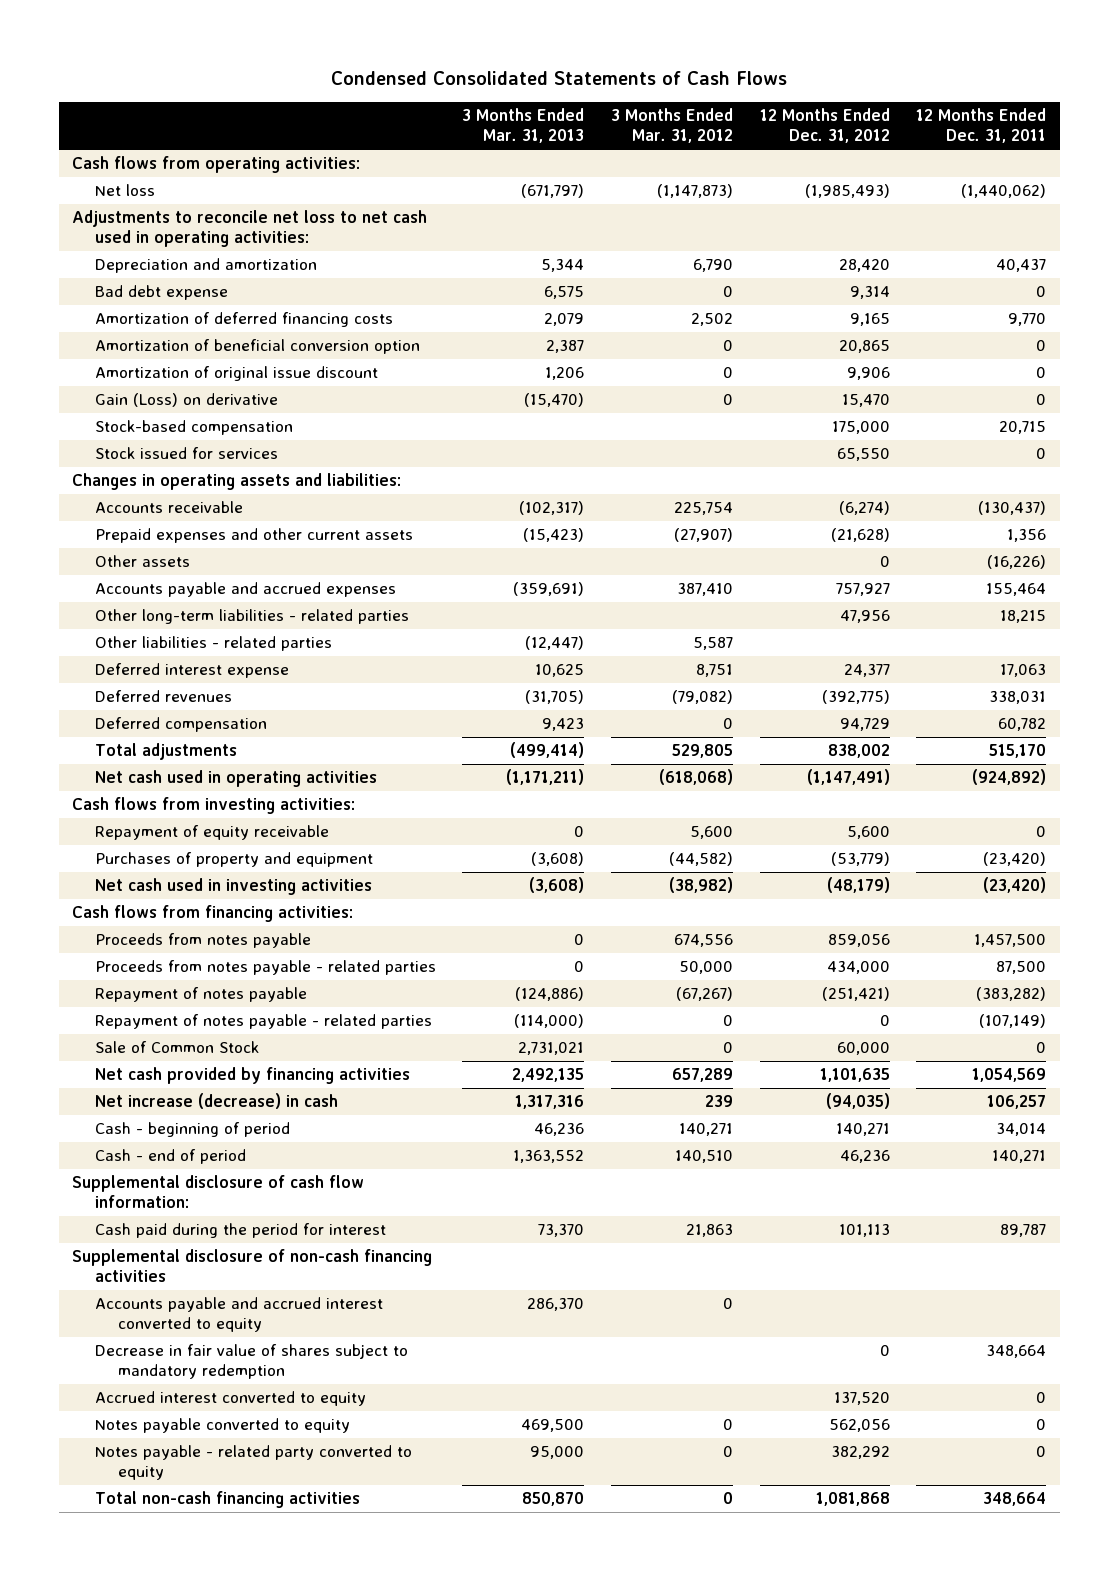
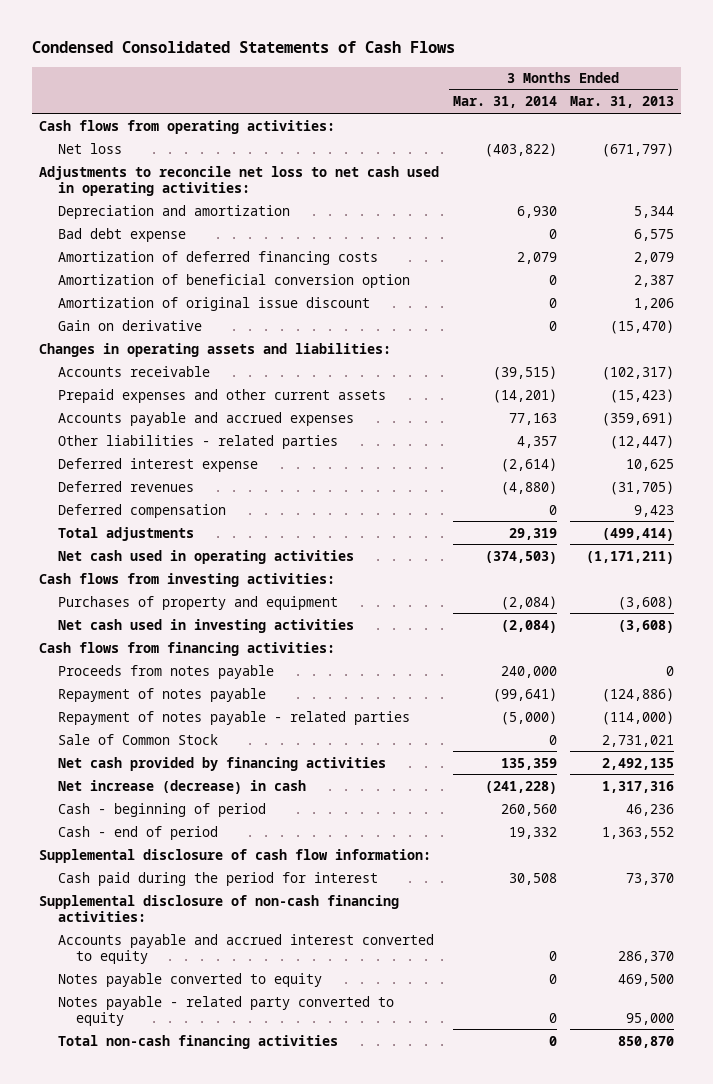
- | 3 Months Ended Mar. 31, 2013 | 3 Months Ended Mar. 31, 2012 | 12 Months Ended Dec. 31, 2012 | 12 Months Ended Dec. 31, 2011
+ | 3 Months Ended Mar. 31, 2014 | 3 Months Ended Mar. 31, 2013
- Gain (Loss) on derivative | (15,470) | 0 | 15,470 | 0
- Stock-based compensation | | | 175,000 | 20,715
- Stock issued for services | | | 65,550 | 0
+ Gain on derivative | 0 | (15,470)
- Other assets | | | 0 | (16,226)
- Other long-term liabilities - related parties | | | 47,956 | 18,215
- Repayment of equity receivable | 0 | 5,600 | 5,600 | 0
- Proceeds from notes payable - related parties | 0 | 50,000 | 434,000 | 87,500
- Supplemental disclosure of non-cash financing activities
+ Supplemental disclosure of non-cash financing activities:
- Decrease in fair value of shares subject to mandatory redemption | | | 0 | 348,664
- Accrued interest converted to equity | | | 137,520 | 0

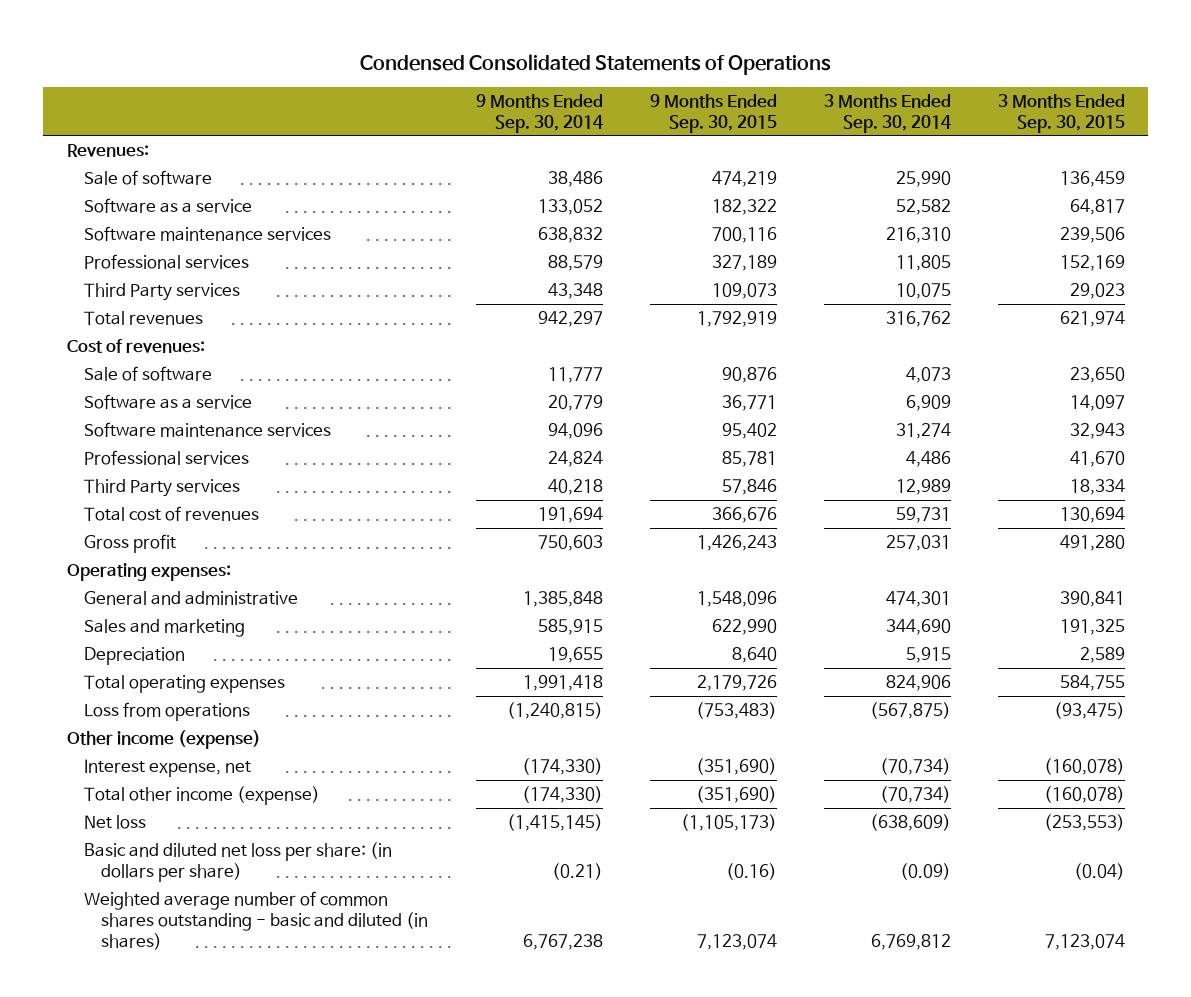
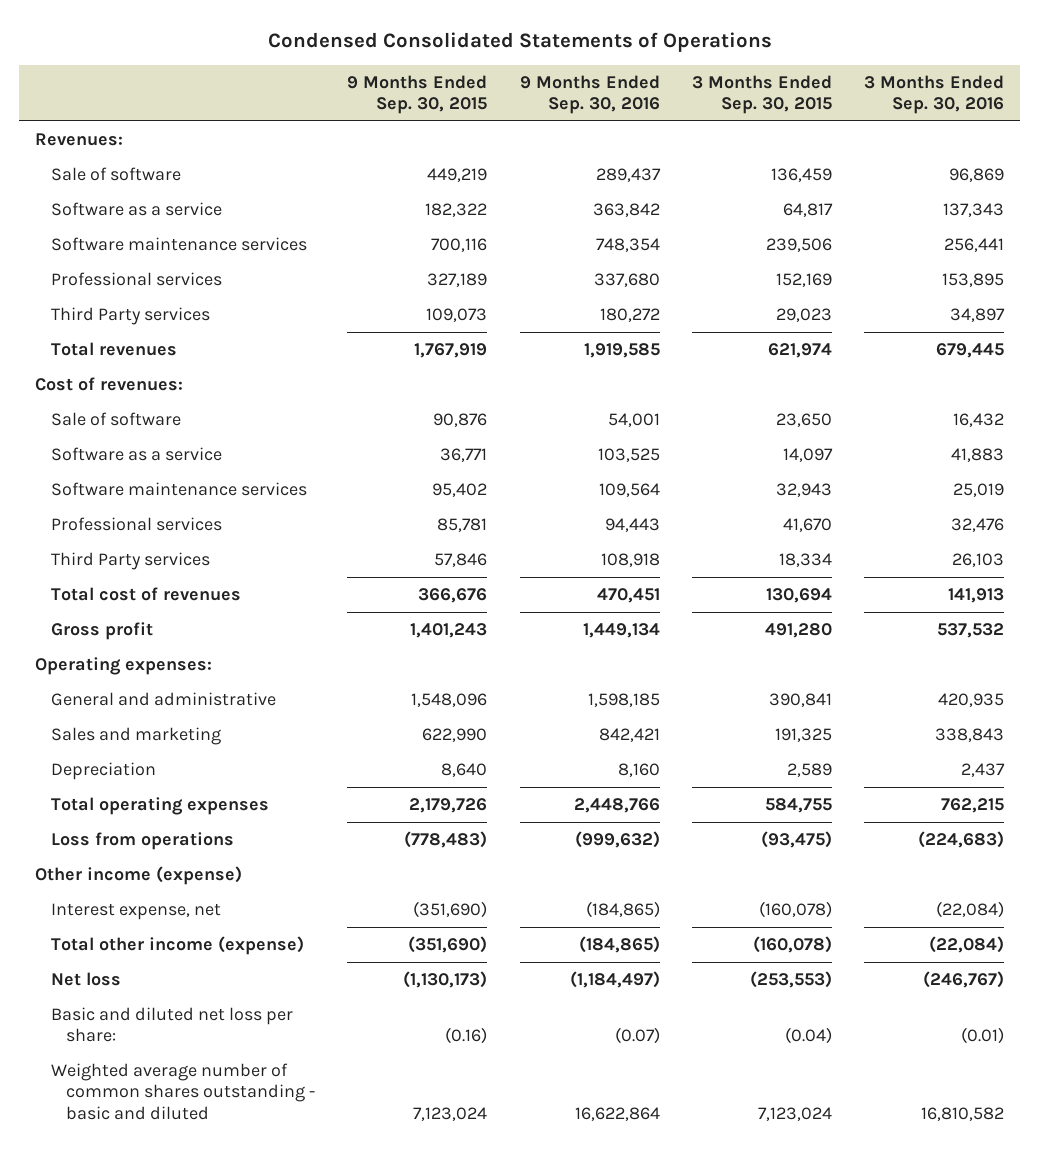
- | 9 Months Ended Sep. 30, 2014 | 9 Months Ended Sep. 30, 2015 | 3 Months Ended Sep. 30, 2014 | 3 Months Ended Sep. 30, 2015
+ | 9 Months Ended Sep. 30, 2015 | 9 Months Ended Sep. 30, 2016 | 3 Months Ended Sep. 30, 2015 | 3 Months Ended Sep. 30, 2016
- Sale of software | 38,486 | 474,219 | 25,990 | 136,459
+ Sale of software | 449,219 | 289,437 | 136,459 | 96,869
- Total revenues | 942,297 | 1,792,919 | 316,762 | 621,974
+ Total revenues | 1,767,919 | 1,919,585 | 621,974 | 679,445
- Gross profit | 750,603 | 1,426,243 | 257,031 | 491,280
+ Gross profit | 1,401,243 | 1,449,134 | 491,280 | 537,532
- Loss from operations | (1,240,815) | (753,483) | (567,875) | (93,475)
+ Loss from operations | (778,483) | (999,632) | (93,475) | (224,683)
- Net loss | (1,415,145) | (1,105,173) | (638,609) | (253,553)
- Basic and diluted net loss per share: (in dollars per share) | (0.21) | (0.16) | (0.09) | (0.04)
- Weighted average number of common shares outstanding - basic and diluted (in shares) | 6,767,238 | 7,123,074 | 6,769,812 | 7,123,074
+ Net loss | (1,130,173) | (1,184,497) | (253,553) | (246,767)
+ Basic and diluted net loss per share: | (0.16) | (0.07) | (0.04) | (0.01)
+ Weighted average number of common shares outstanding - basic and diluted | 7,123,024 | 16,622,864 | 7,123,024 | 16,810,582

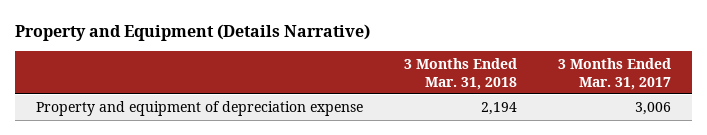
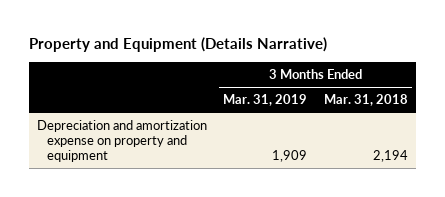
- | 3 Months Ended Mar. 31, 2018 | 3 Months Ended Mar. 31, 2017
+ | 3 Months Ended Mar. 31, 2019 | 3 Months Ended Mar. 31, 2018
- Property and equipment of depreciation expense | 2,194 | 3,006
+ Depreciation and amortization expense on property and equipment | 1,909 | 2,194

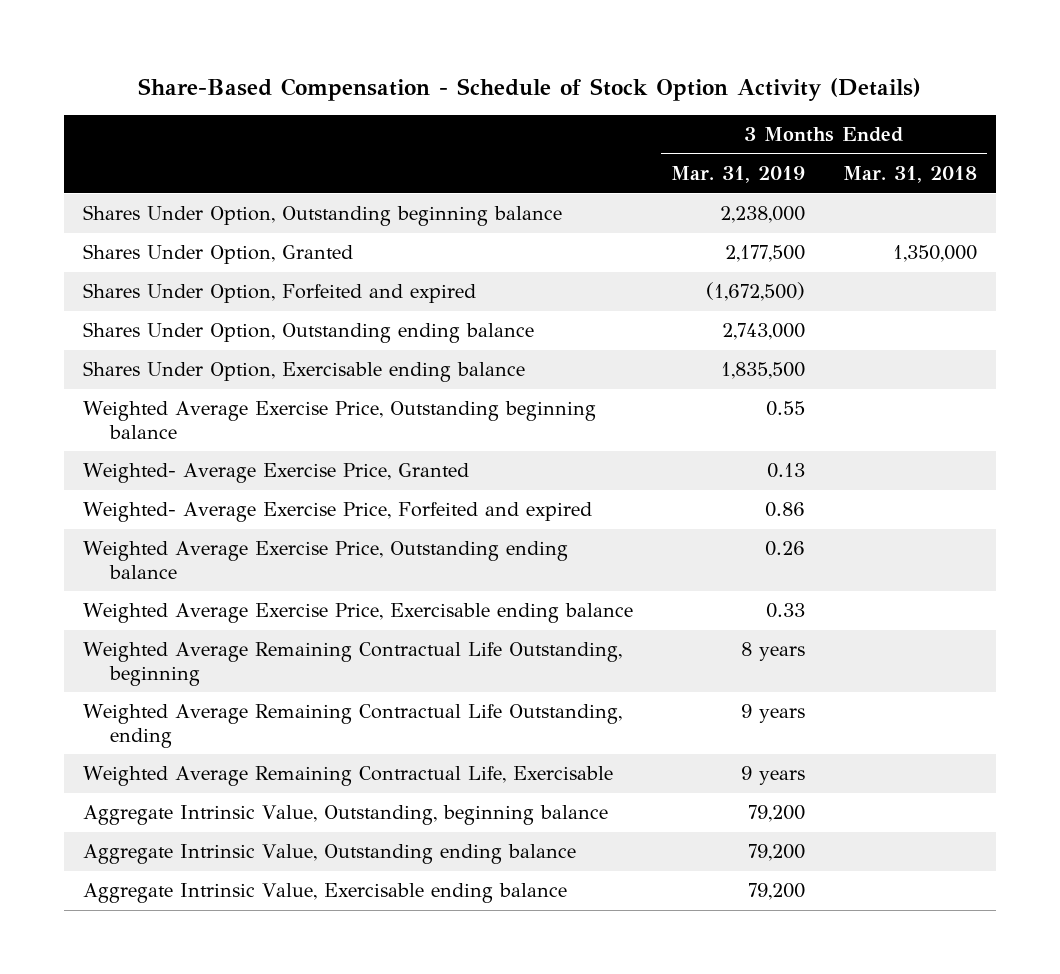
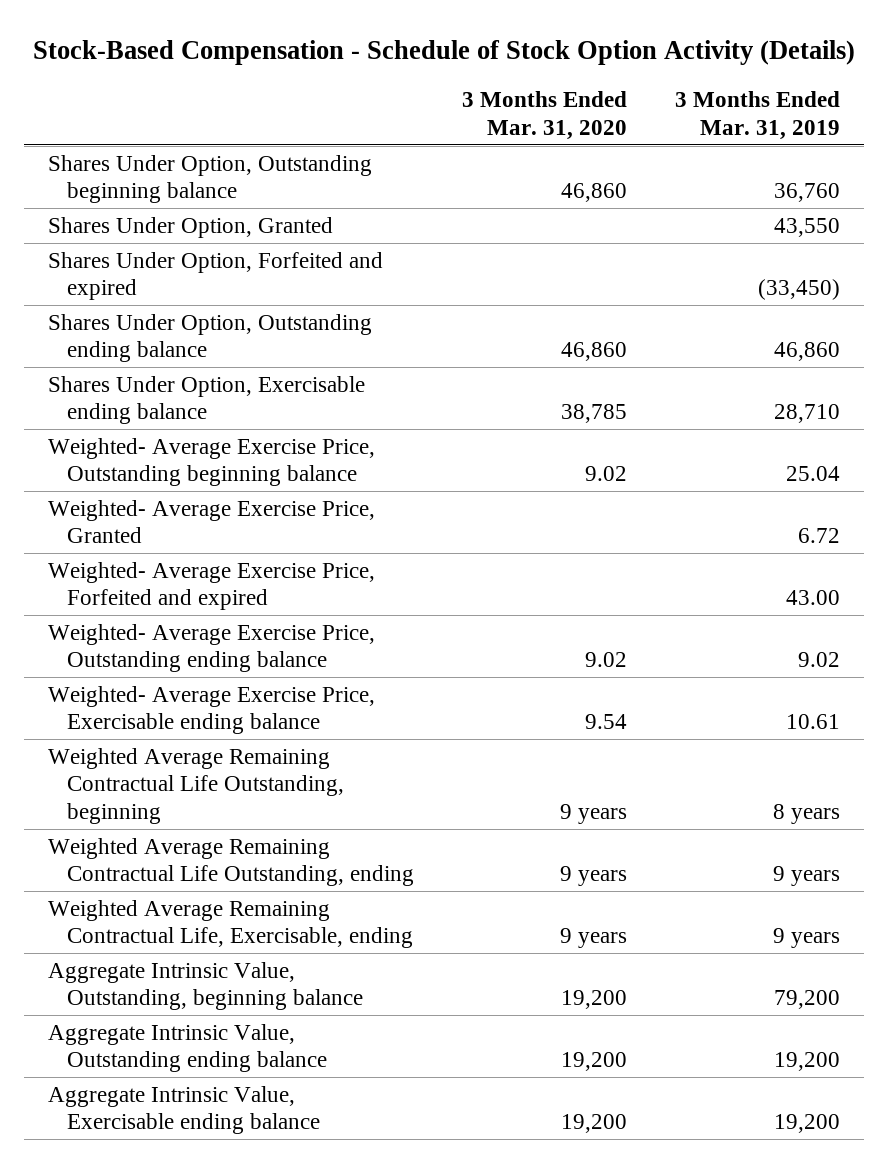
- Share-Based Compensation - Schedule of Stock Option Activity (Details)
+ Stock-Based Compensation - Schedule of Stock Option Activity (Details)
- | 3 Months Ended Mar. 31, 2019 | 3 Months Ended Mar. 31, 2018
+ | 3 Months Ended Mar. 31, 2020 | 3 Months Ended Mar. 31, 2019
- Shares Under Option, Outstanding beginning balance | 2,238,000 |
- Shares Under Option, Granted | 2,177,500 | 1,350,000
- Shares Under Option, Forfeited and expired | (1,672,500) |
- Shares Under Option, Outstanding ending balance | 2,743,000 |
- Shares Under Option, Exercisable ending balance | 1,835,500 |
- Weighted Average Exercise Price, Outstanding beginning balance | 0.55 |
- Weighted- Average Exercise Price, Granted | 0.13 |
- Weighted- Average Exercise Price, Forfeited and expired | 0.86 |
- Weighted Average Exercise Price, Outstanding ending balance | 0.26 |
- Weighted Average Exercise Price, Exercisable ending balance | 0.33 |
+ Shares Under Option, Outstanding beginning balance | 46,860 | 36,760
+ Shares Under Option, Granted | | 43,550
+ Shares Under Option, Forfeited and expired | | (33,450)
+ Shares Under Option, Outstanding ending balance | 46,860 | 46,860
+ Shares Under Option, Exercisable ending balance | 38,785 | 28,710
+ Weighted- Average Exercise Price, Outstanding beginning balance | 9.02 | 25.04
+ Weighted- Average Exercise Price, Granted | | 6.72
+ Weighted- Average Exercise Price, Forfeited and expired | | 43.00
+ Weighted- Average Exercise Price, Outstanding ending balance | 9.02 | 9.02
+ Weighted- Average Exercise Price, Exercisable ending balance | 9.54 | 10.61
- Weighted Average Remaining Contractual Life, Exercisable | 9 years |
+ Weighted Average Remaining Contractual Life, Exercisable, ending | 9 years | 9 years
- Aggregate Intrinsic Value, Outstanding ending balance | 79,200 |
- Aggregate Intrinsic Value, Exercisable ending balance | 79,200 |
+ Aggregate Intrinsic Value, Outstanding ending balance | 19,200 | 19,200
+ Aggregate Intrinsic Value, Exercisable ending balance | 19,200 | 19,200

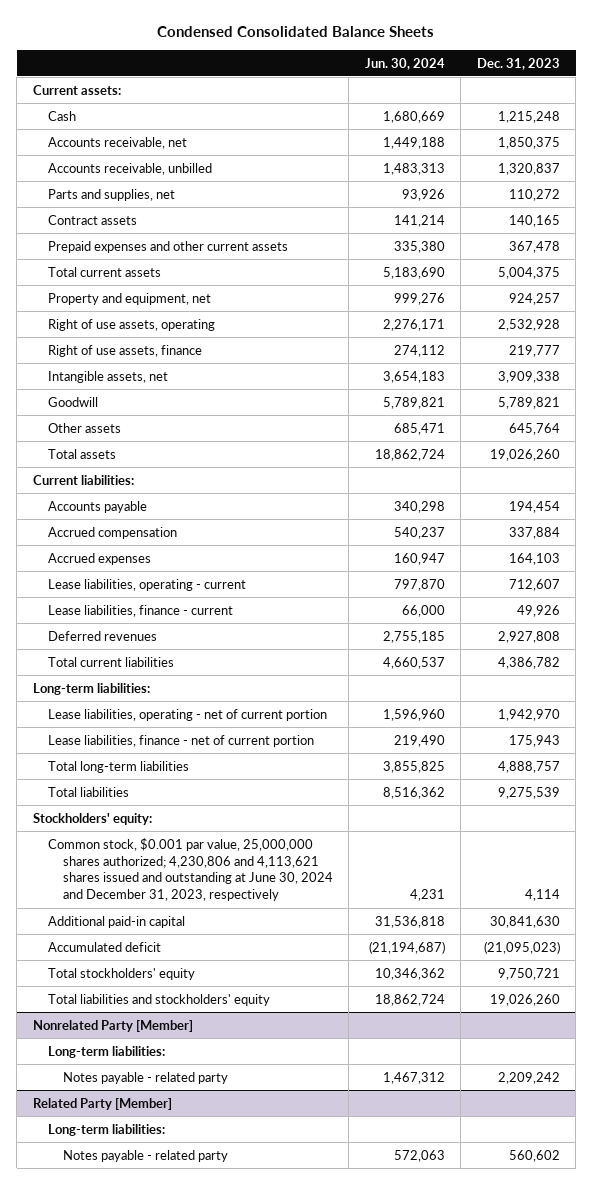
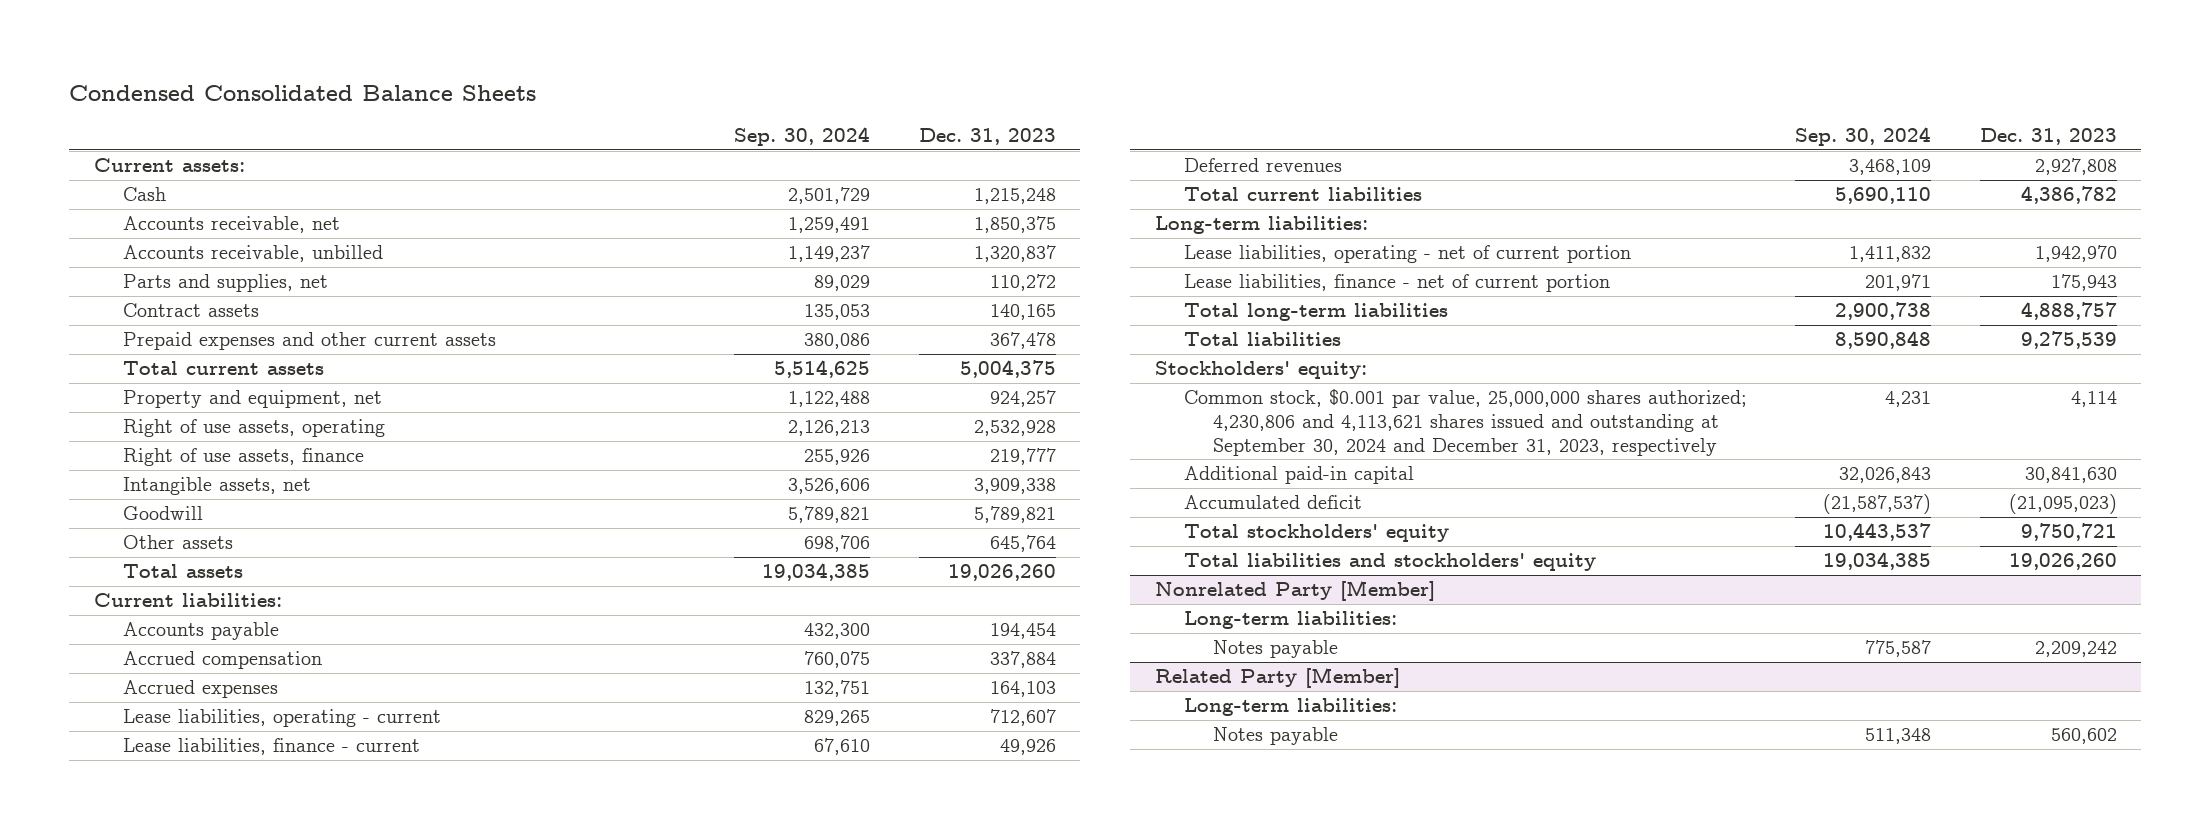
- | Jun. 30, 2024 | Dec. 31, 2023
+ | Sep. 30, 2024 | Dec. 31, 2023
- Common stock, $0.001 par value, 25,000,000 shares authorized; 4,230,806 and 4,113,621 shares issued and outstanding at June 30, 2024 and December 31, 2023, respectively | 4,231 | 4,114
+ Common stock, $0.001 par value, 25,000,000 shares authorized; 4,230,806 and 4,113,621 shares issued and outstanding at September 30, 2024 and December 31, 2023, respectively | 4,231 | 4,114
@ Nonrelated Party [Member]
- Notes payable - related party | 1,467,312 | 2,209,242
+ Notes payable | 775,587 | 2,209,242
@ Related Party [Member]
- Notes payable - related party | 572,063 | 560,602
+ Notes payable | 511,348 | 560,602

